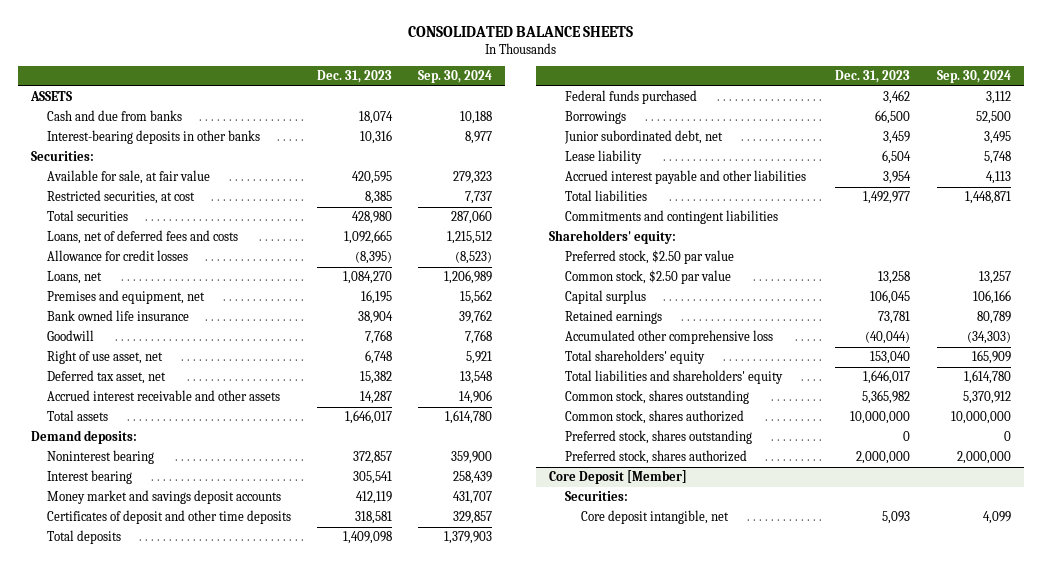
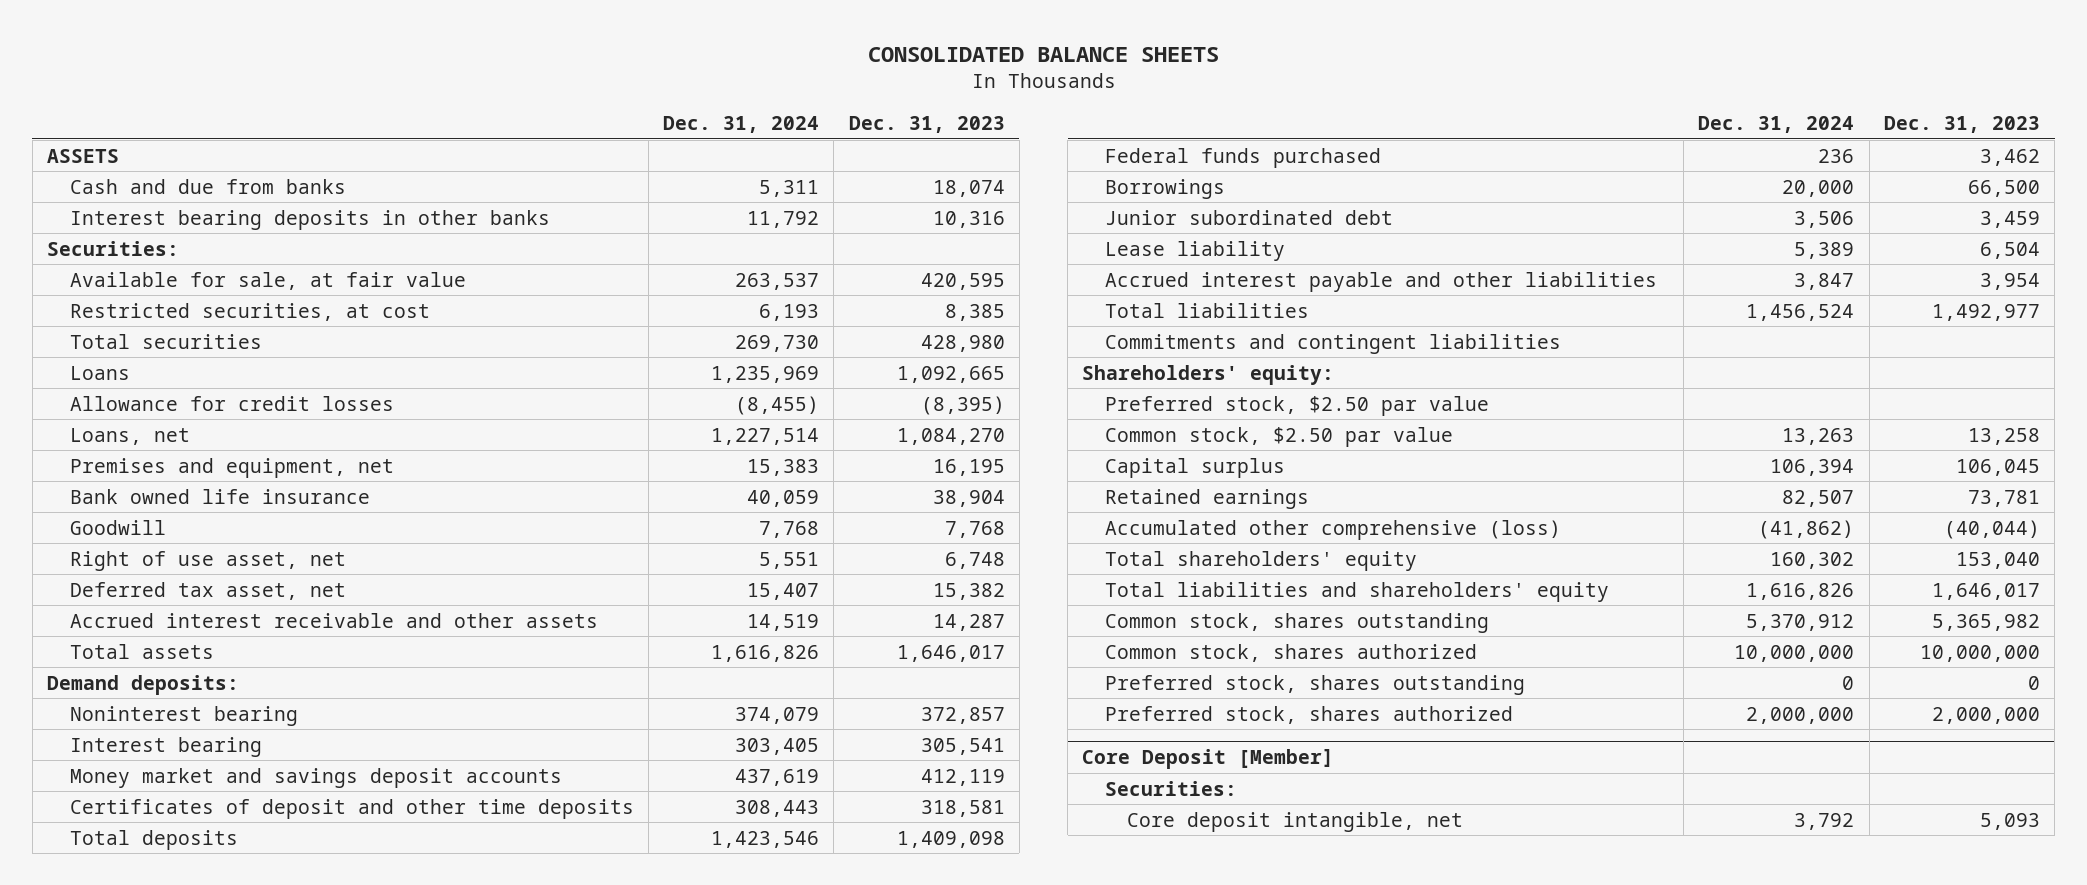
- | Dec. 31, 2023 | Sep. 30, 2024
+ | Dec. 31, 2024 | Dec. 31, 2023
- Interest-bearing deposits in other banks | 10,316 | 8,977
+ Interest bearing deposits in other banks | 11,792 | 10,316
- Loans, net of deferred fees and costs | 1,092,665 | 1,215,512
+ Loans | 1,235,969 | 1,092,665
- Junior subordinated debt, net | 3,459 | 3,495
+ Junior subordinated debt | 3,506 | 3,459
- Accumulated other comprehensive loss | (40,044) | (34,303)
+ Accumulated other comprehensive (loss) | (41,862) | (40,044)

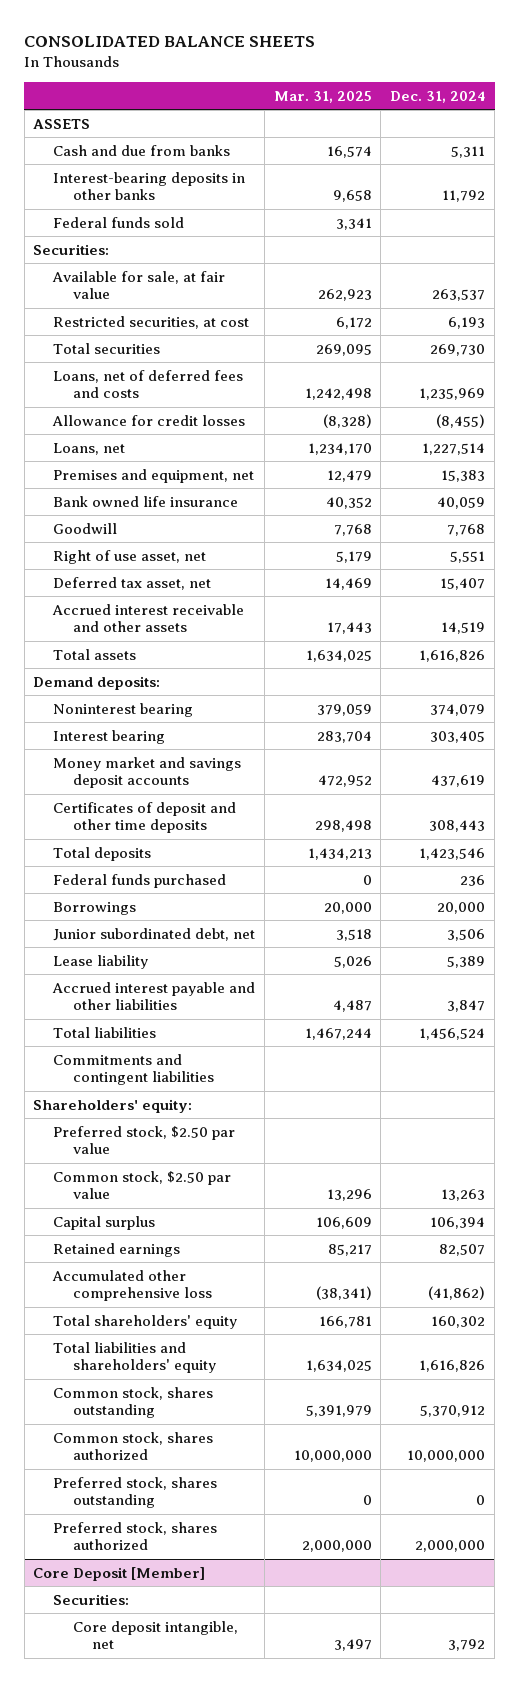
- | Dec. 31, 2024 | Dec. 31, 2023
+ | Mar. 31, 2025 | Dec. 31, 2024
- Interest bearing deposits in other banks | 11,792 | 10,316
+ Interest-bearing deposits in other banks | 9,658 | 11,792
+ Federal funds sold | 3,341 |
- Loans | 1,235,969 | 1,092,665
+ Loans, net of deferred fees and costs | 1,242,498 | 1,235,969
- Junior subordinated debt | 3,506 | 3,459
+ Junior subordinated debt, net | 3,518 | 3,506
- Accumulated other comprehensive (loss) | (41,862) | (40,044)
+ Accumulated other comprehensive loss | (38,341) | (41,862)

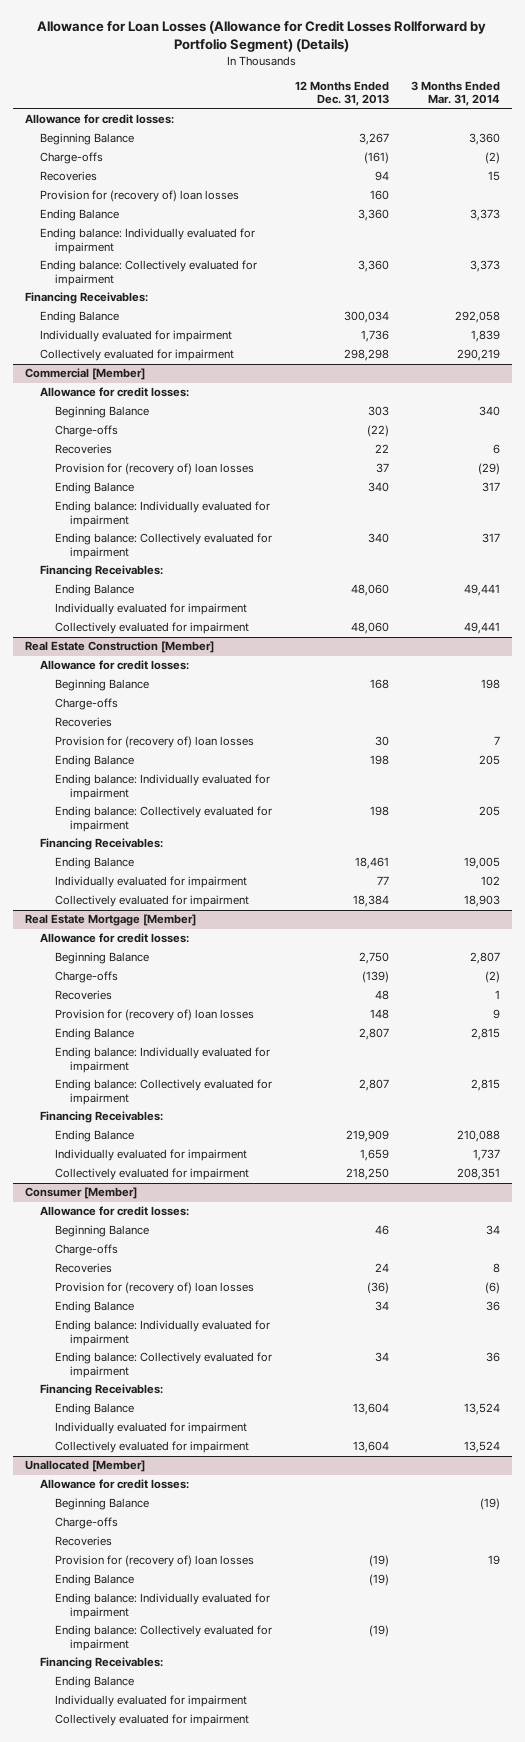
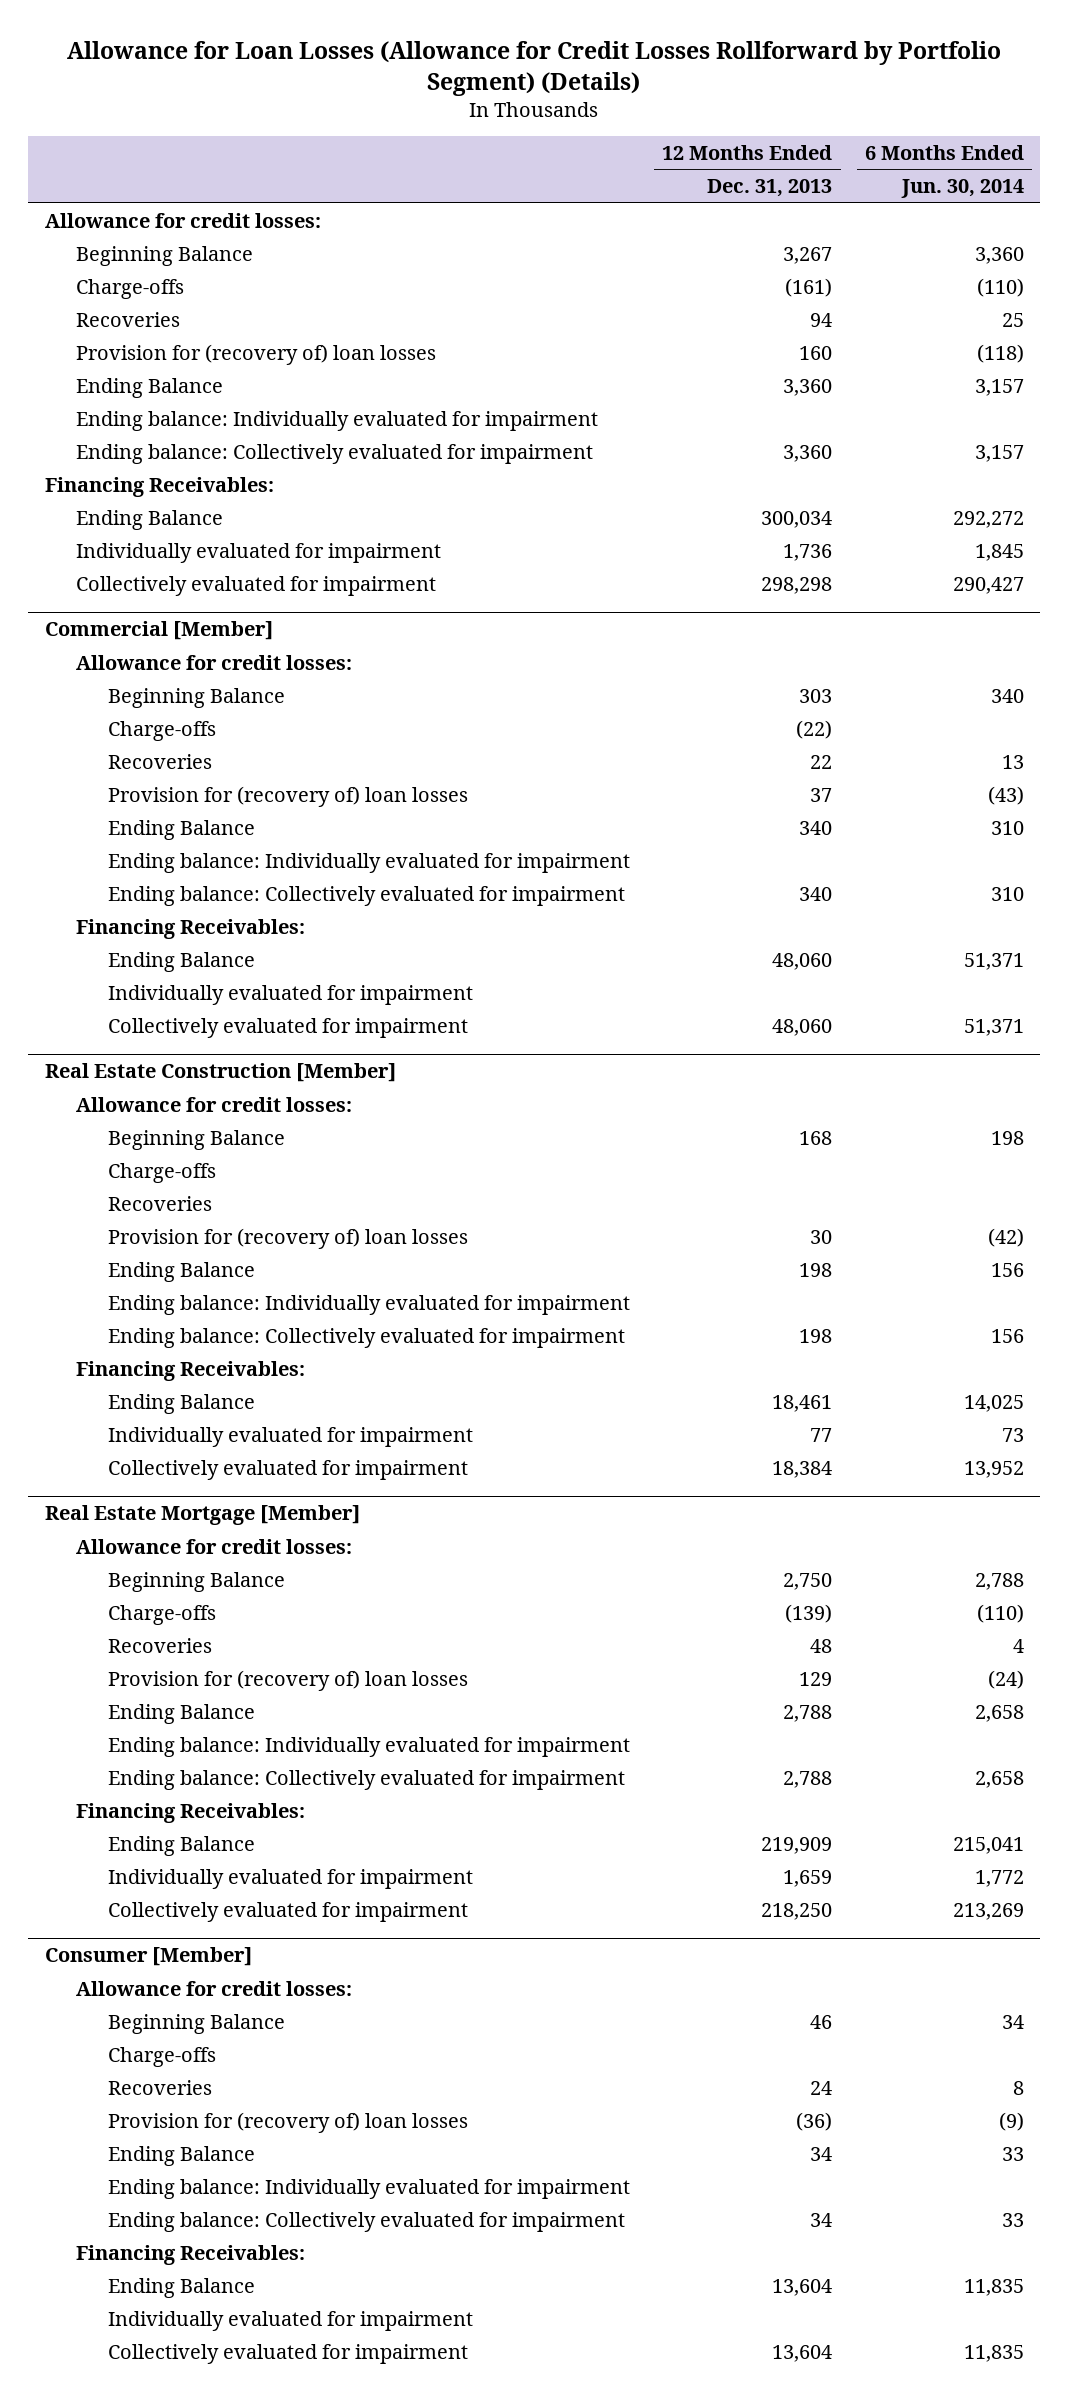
- | 12 Months Ended Dec. 31, 2013 | 3 Months Ended Mar. 31, 2014
+ | 12 Months Ended Dec. 31, 2013 | 6 Months Ended Jun. 30, 2014
@ Real Estate Mortgage [Member]
- Provision for (recovery of) loan losses | 148 | 9
- Ending Balance | 2,807 | 2,815
+ Provision for (recovery of) loan losses | 129 | (24)
+ Ending Balance | 2,788 | 2,658
- Ending balance: Collectively evaluated for impairment | 2,807 | 2,815
+ Ending balance: Collectively evaluated for impairment | 2,788 | 2,658
- Unallocated [Member]
- Allowance for credit losses:
- Beginning Balance | | (19)
- Charge-offs
- Recoveries
- Provision for (recovery of) loan losses | (19) | 19
- Ending Balance | (19) |
- Ending balance: Individually evaluated for impairment
- Ending balance: Collectively evaluated for impairment | (19) |
- Financing Receivables:
- Ending Balance
- Individually evaluated for impairment
- Collectively evaluated for impairment

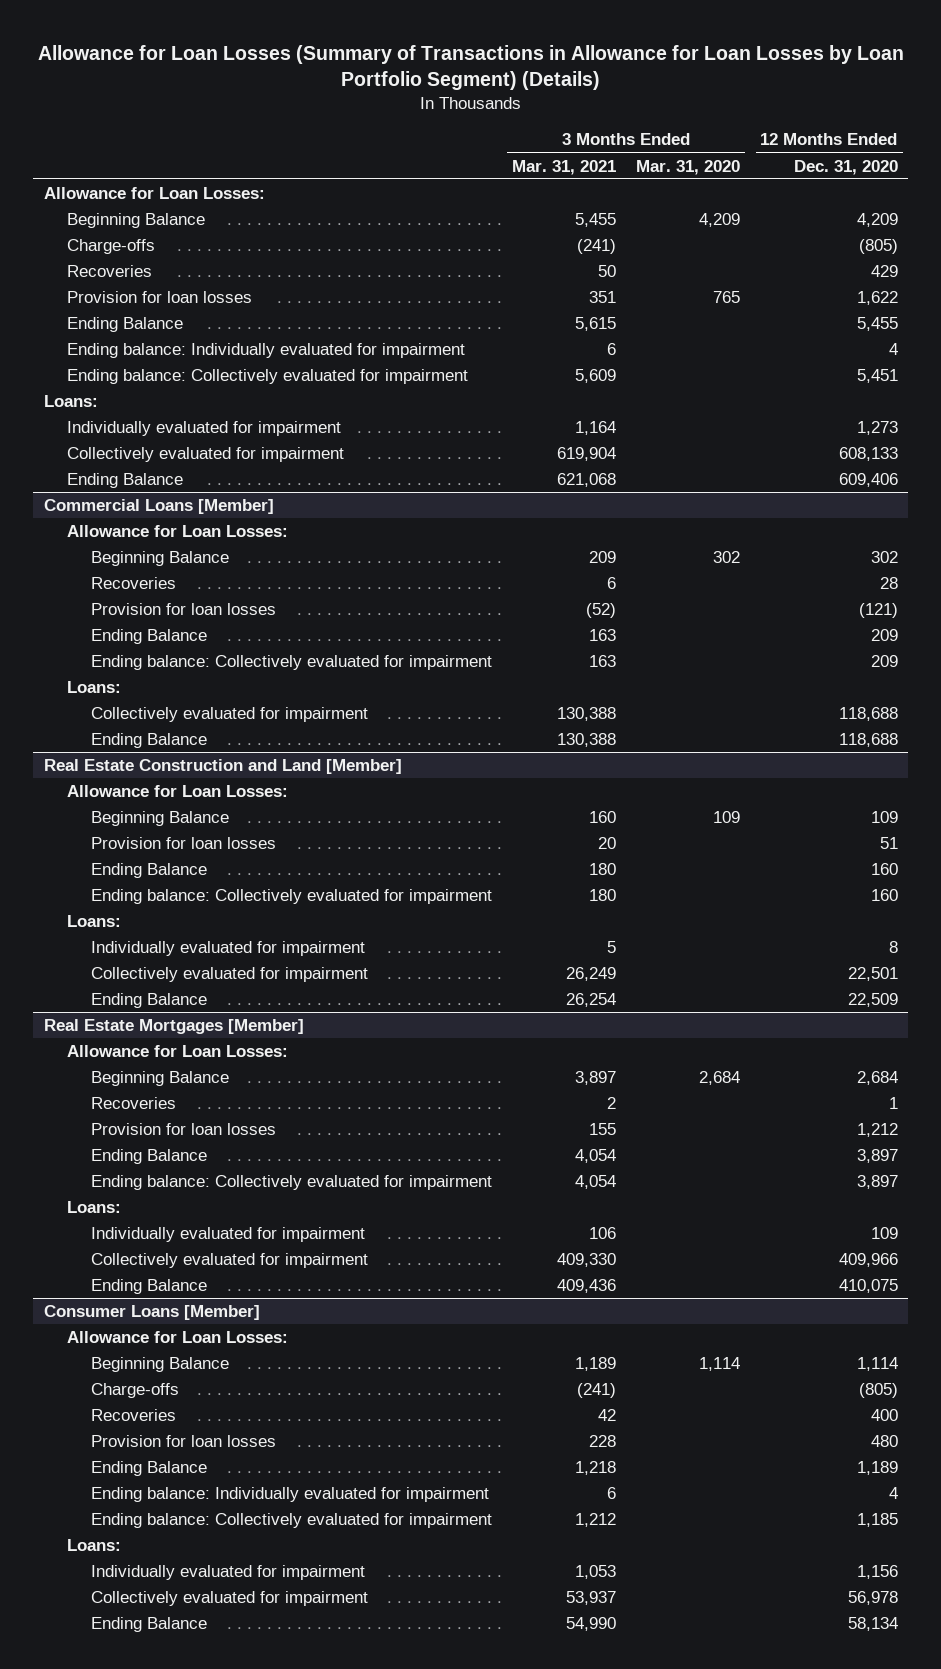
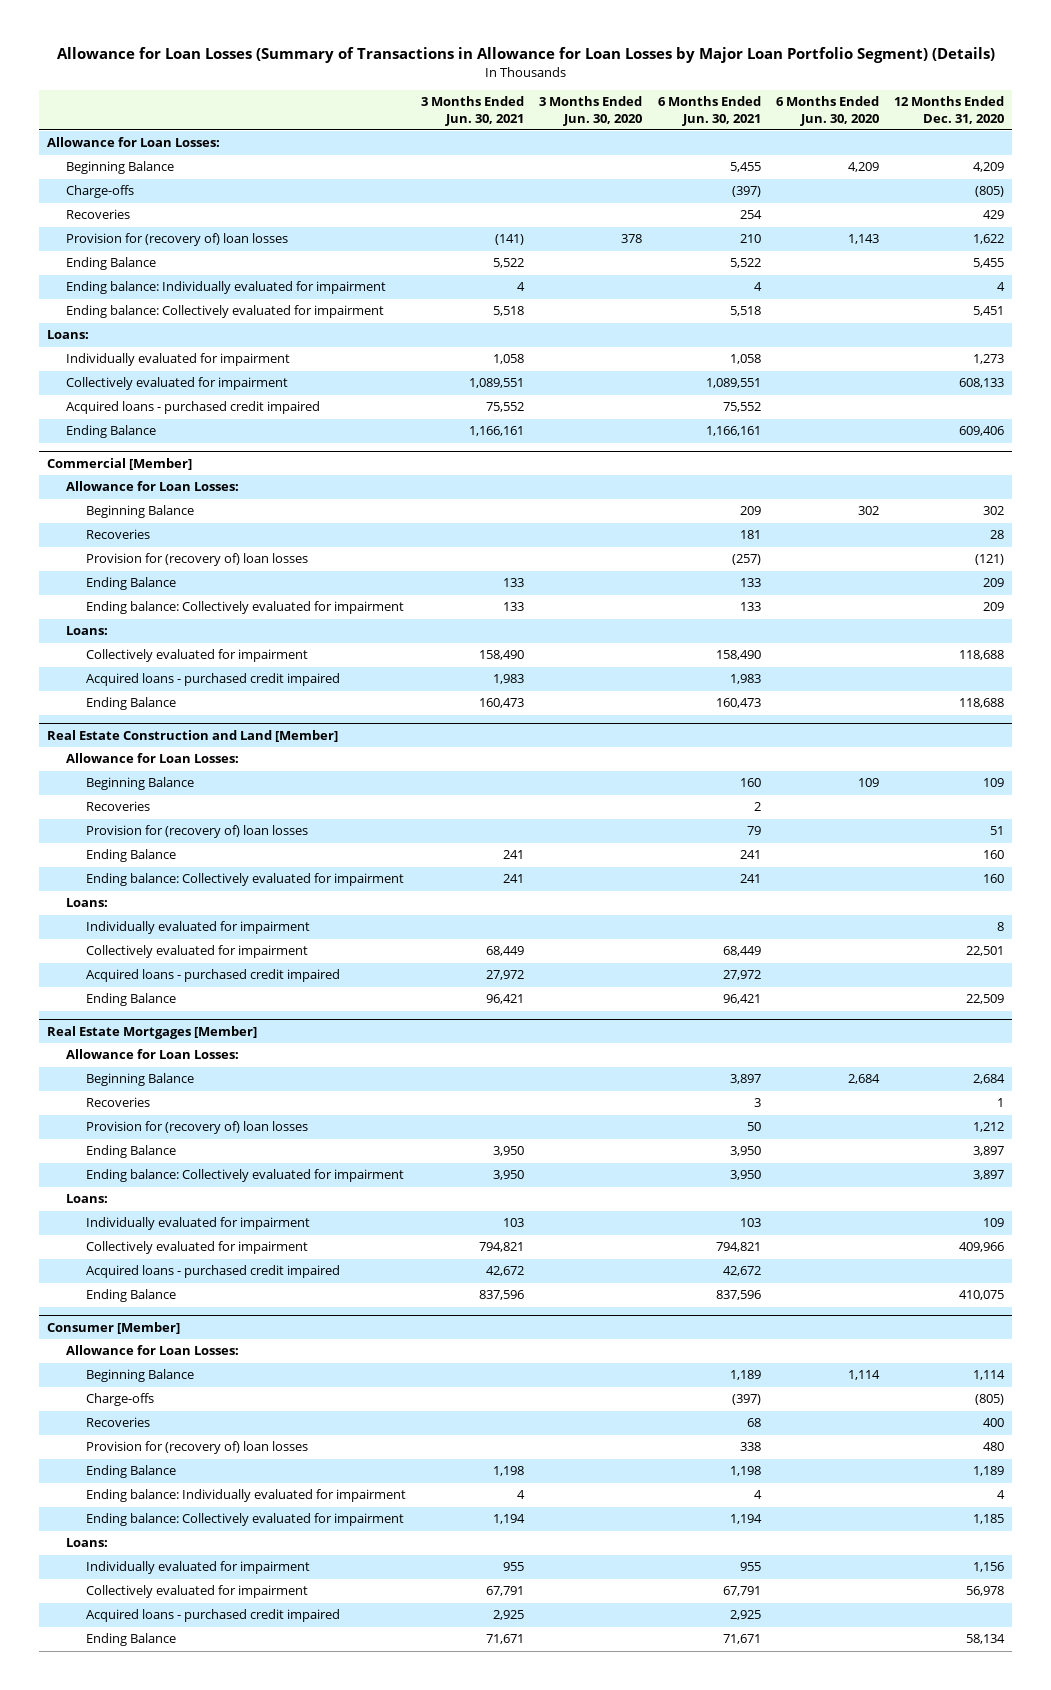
- Allowance for Loan Losses (Summary of Transactions in Allowance for Loan Losses by Loan Portfolio Segment) (Details)
+ Allowance for Loan Losses (Summary of Transactions in Allowance for Loan Losses by Major Loan Portfolio Segment) (Details)
- | 3 Months Ended Mar. 31, 2021 | 3 Months Ended Mar. 31, 2020 | 12 Months Ended Dec. 31, 2020
+ | 3 Months Ended Jun. 30, 2021 | 3 Months Ended Jun. 30, 2020 | 6 Months Ended Jun. 30, 2021 | 6 Months Ended Jun. 30, 2020 | 12 Months Ended Dec. 31, 2020
- Provision for loan losses | 351 | 765 | 1,622
+ Provision for (recovery of) loan losses | (141) | 378 | 210 | 1,143 | 1,622
+ Acquired loans - purchased credit impaired | 75,552 | | 75,552 | |
- Commercial Loans [Member]
+ Commercial [Member]
- Provision for loan losses | (52) | | (121)
+ Provision for (recovery of) loan losses | | | (257) | | (121)
+ Acquired loans - purchased credit impaired | 1,983 | | 1,983 | |
@ Real Estate Construction and Land [Member]
- Provision for loan losses | 20 | | 51
+ Recoveries | | | 2 | |
+ Provision for (recovery of) loan losses | | | 79 | | 51
+ Acquired loans - purchased credit impaired | 27,972 | | 27,972 | |
@ Real Estate Mortgages [Member]
- Provision for loan losses | 155 | | 1,212
+ Provision for (recovery of) loan losses | | | 50 | | 1,212
+ Acquired loans - purchased credit impaired | 42,672 | | 42,672 | |
- Consumer Loans [Member]
+ Consumer [Member]
- Provision for loan losses | 228 | | 480
+ Provision for (recovery of) loan losses | | | 338 | | 480
+ Acquired loans - purchased credit impaired | 2,925 | | 2,925 | |

